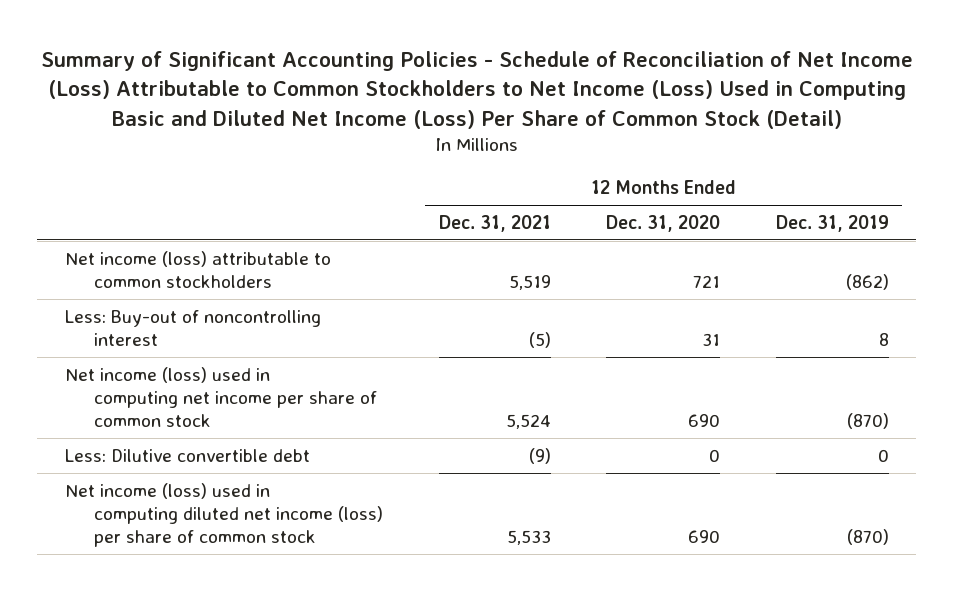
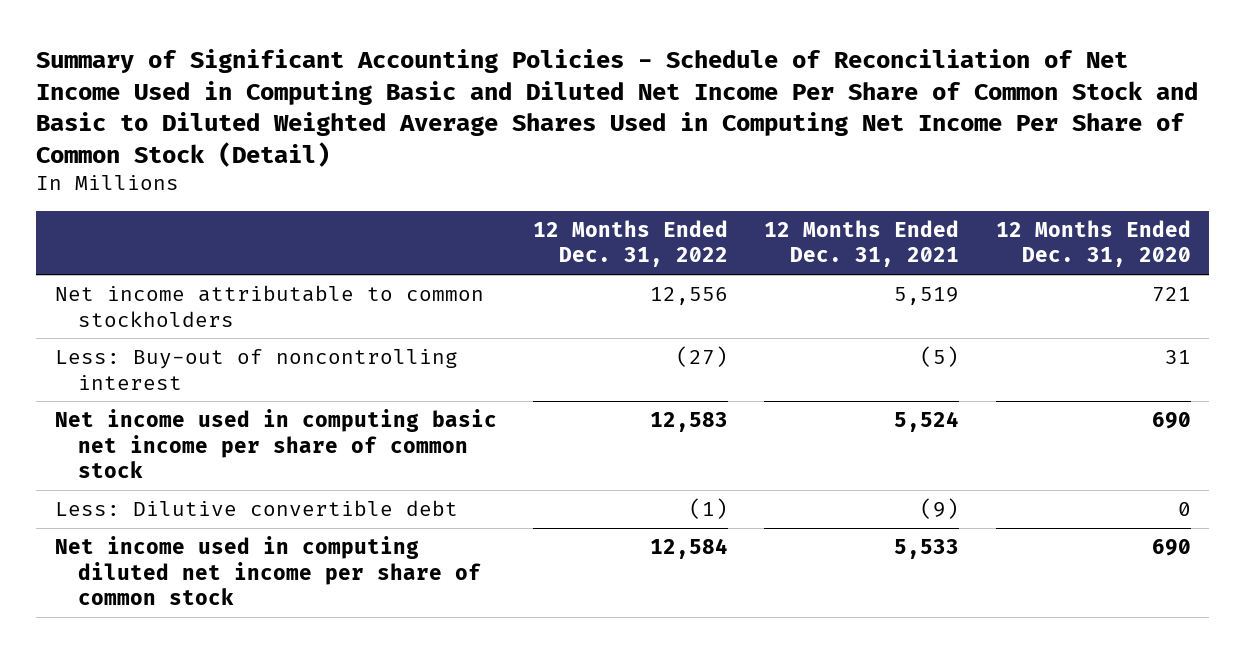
- Summary of Significant Accounting Policies - Schedule of Reconciliation of Net Income (Loss) Attributable to Common Stockholders to Net Income (Loss) Used in Computing Basic and Diluted Net Income (Loss) Per Share of Common Stock (Detail)
+ Summary of Significant Accounting Policies - Schedule of Reconciliation of Net Income Used in Computing Basic and Diluted Net Income Per Share of Common Stock and Basic to Diluted Weighted Average Shares Used in Computing Net Income Per Share of Common Stock (Detail)
- | 12 Months Ended Dec. 31, 2021 | 12 Months Ended Dec. 31, 2020 | 12 Months Ended Dec. 31, 2019
+ | 12 Months Ended Dec. 31, 2022 | 12 Months Ended Dec. 31, 2021 | 12 Months Ended Dec. 31, 2020
- Net income (loss) attributable to common stockholders | 5,519 | 721 | (862)
+ Net income attributable to common stockholders | 12,556 | 5,519 | 721
- Net income (loss) used in computing net income per share of common stock | 5,524 | 690 | (870)
+ Net income used in computing basic net income per share of common stock | 12,583 | 5,524 | 690
- Net income (loss) used in computing diluted net income (loss) per share of common stock | 5,533 | 690 | (870)
+ Net income used in computing diluted net income per share of common stock | 12,584 | 5,533 | 690

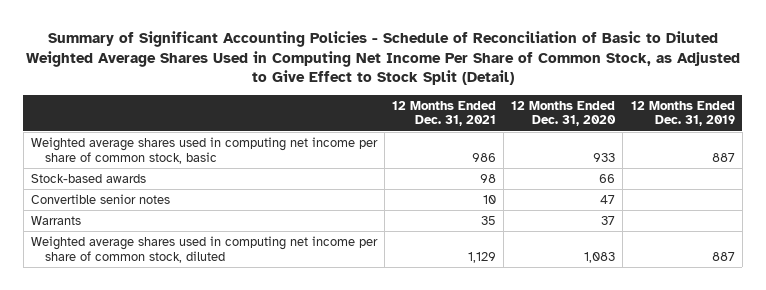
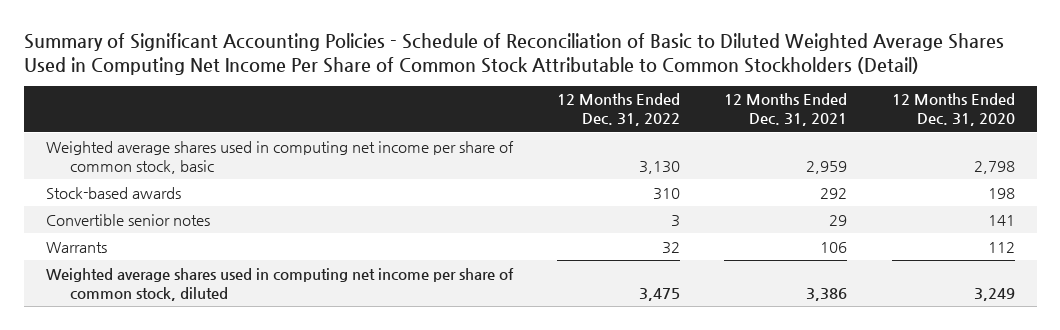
- Summary of Significant Accounting Policies - Schedule of Reconciliation of Basic to Diluted Weighted Average Shares Used in Computing Net Income Per Share of Common Stock, as Adjusted to Give Effect to Stock Split (Detail)
+ Summary of Significant Accounting Policies - Schedule of Reconciliation of Basic to Diluted Weighted Average Shares Used in Computing Net Income Per Share of Common Stock Attributable to Common Stockholders (Detail)
- | 12 Months Ended Dec. 31, 2021 | 12 Months Ended Dec. 31, 2020 | 12 Months Ended Dec. 31, 2019
+ | 12 Months Ended Dec. 31, 2022 | 12 Months Ended Dec. 31, 2021 | 12 Months Ended Dec. 31, 2020
- Weighted average shares used in computing net income per share of common stock, basic | 986 | 933 | 887
- Stock-based awards | 98 | 66 |
- Convertible senior notes | 10 | 47 |
- Warrants | 35 | 37 |
- Weighted average shares used in computing net income per share of common stock, diluted | 1,129 | 1,083 | 887
+ Weighted average shares used in computing net income per share of common stock, basic | 3,130 | 2,959 | 2,798
+ Stock-based awards | 310 | 292 | 198
+ Convertible senior notes | 3 | 29 | 141
+ Warrants | 32 | 106 | 112
+ Weighted average shares used in computing net income per share of common stock, diluted | 3,475 | 3,386 | 3,249

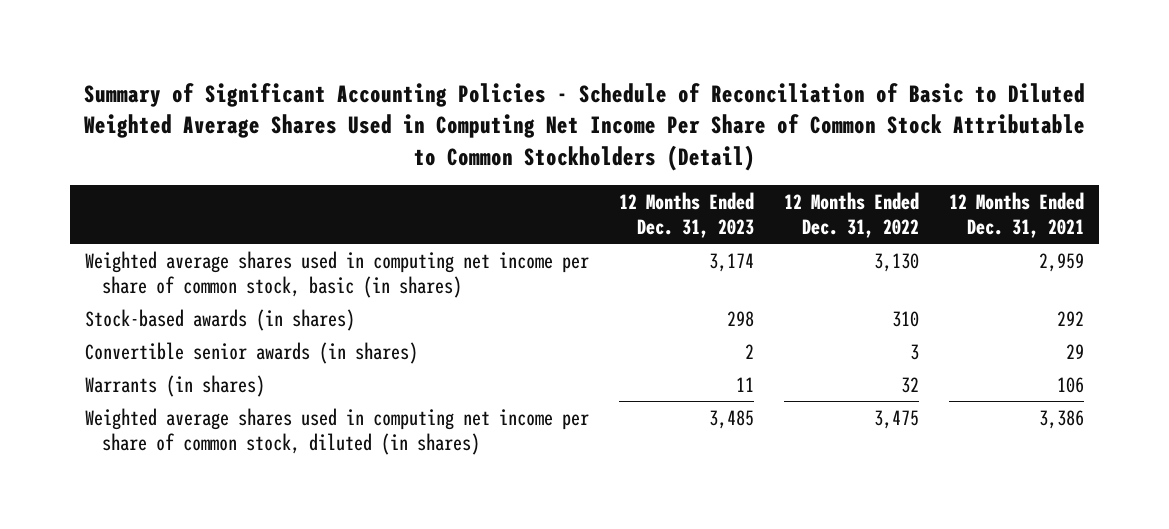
- | 12 Months Ended Dec. 31, 2022 | 12 Months Ended Dec. 31, 2021 | 12 Months Ended Dec. 31, 2020
+ | 12 Months Ended Dec. 31, 2023 | 12 Months Ended Dec. 31, 2022 | 12 Months Ended Dec. 31, 2021
- Weighted average shares used in computing net income per share of common stock, basic | 3,130 | 2,959 | 2,798
- Stock-based awards | 310 | 292 | 198
- Convertible senior notes | 3 | 29 | 141
- Warrants | 32 | 106 | 112
- Weighted average shares used in computing net income per share of common stock, diluted | 3,475 | 3,386 | 3,249
+ Weighted average shares used in computing net income per share of common stock, basic (in shares) | 3,174 | 3,130 | 2,959
+ Stock-based awards (in shares) | 298 | 310 | 292
+ Convertible senior awards (in shares) | 2 | 3 | 29
+ Warrants (in shares) | 11 | 32 | 106
+ Weighted average shares used in computing net income per share of common stock, diluted (in shares) | 3,485 | 3,475 | 3,386

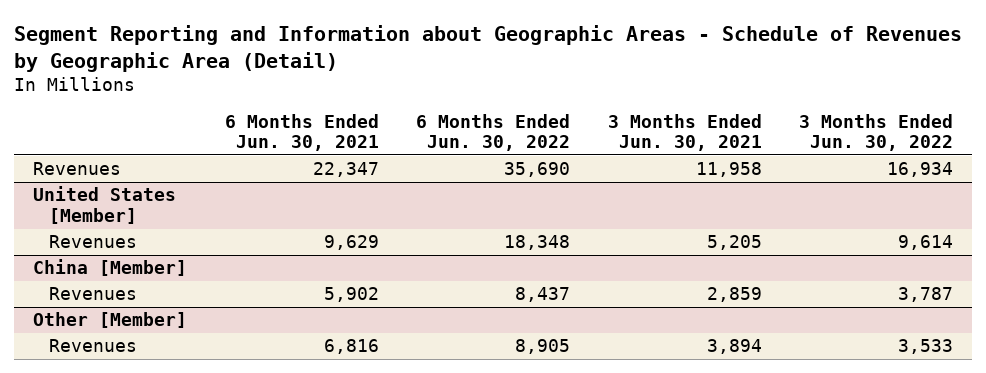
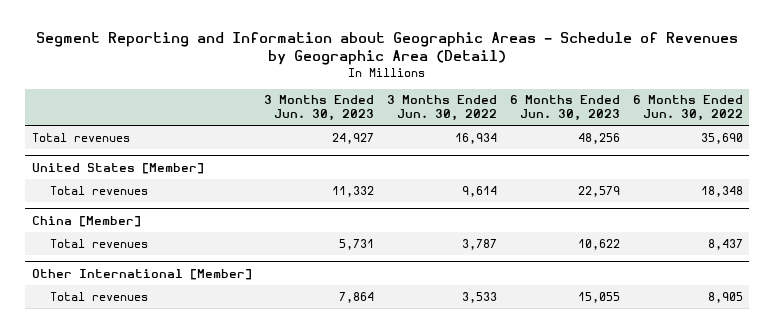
- | 6 Months Ended Jun. 30, 2021 | 6 Months Ended Jun. 30, 2022 | 3 Months Ended Jun. 30, 2021 | 3 Months Ended Jun. 30, 2022
+ | 3 Months Ended Jun. 30, 2023 | 3 Months Ended Jun. 30, 2022 | 6 Months Ended Jun. 30, 2023 | 6 Months Ended Jun. 30, 2022
- Revenues | 22,347 | 35,690 | 11,958 | 16,934
+ Total revenues | 24,927 | 16,934 | 48,256 | 35,690
@ United States [Member]
- Revenues | 9,629 | 18,348 | 5,205 | 9,614
+ Total revenues | 11,332 | 9,614 | 22,579 | 18,348
@ China [Member]
- Revenues | 5,902 | 8,437 | 2,859 | 3,787
- Other [Member]
- Revenues | 6,816 | 8,905 | 3,894 | 3,533
@ China [Member]
+ Total revenues | 5,731 | 3,787 | 10,622 | 8,437
+ Other International [Member]
+ Total revenues | 7,864 | 3,533 | 15,055 | 8,905

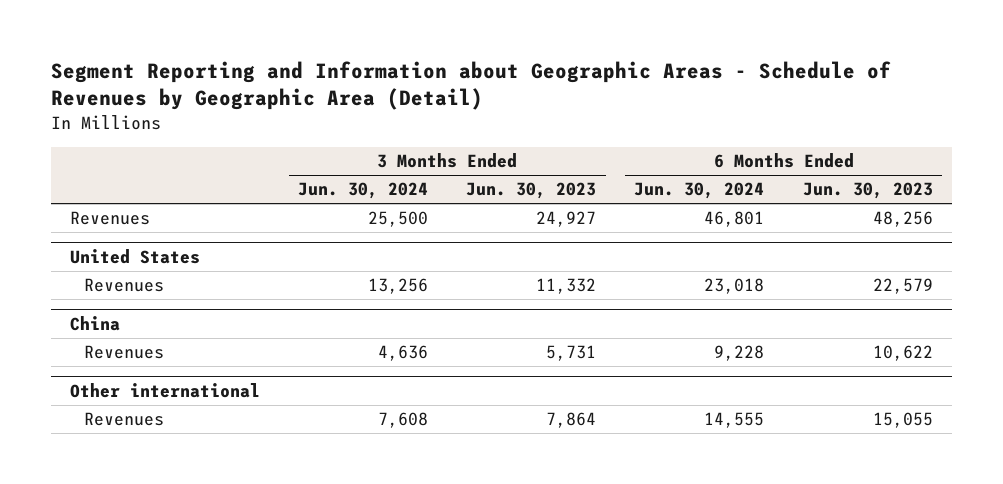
- | 3 Months Ended Jun. 30, 2023 | 3 Months Ended Jun. 30, 2022 | 6 Months Ended Jun. 30, 2023 | 6 Months Ended Jun. 30, 2022
+ | 3 Months Ended Jun. 30, 2024 | 3 Months Ended Jun. 30, 2023 | 6 Months Ended Jun. 30, 2024 | 6 Months Ended Jun. 30, 2023
- Total revenues | 24,927 | 16,934 | 48,256 | 35,690
- United States [Member]
- Total revenues | 11,332 | 9,614 | 22,579 | 18,348
- China [Member]
- Total revenues | 5,731 | 3,787 | 10,622 | 8,437
- Other International [Member]
- Total revenues | 7,864 | 3,533 | 15,055 | 8,905
+ Revenues | 25,500 | 24,927 | 46,801 | 48,256
+ United States
+ Revenues | 13,256 | 11,332 | 23,018 | 22,579
+ China
+ Revenues | 4,636 | 5,731 | 9,228 | 10,622
+ Other international
+ Revenues | 7,608 | 7,864 | 14,555 | 15,055

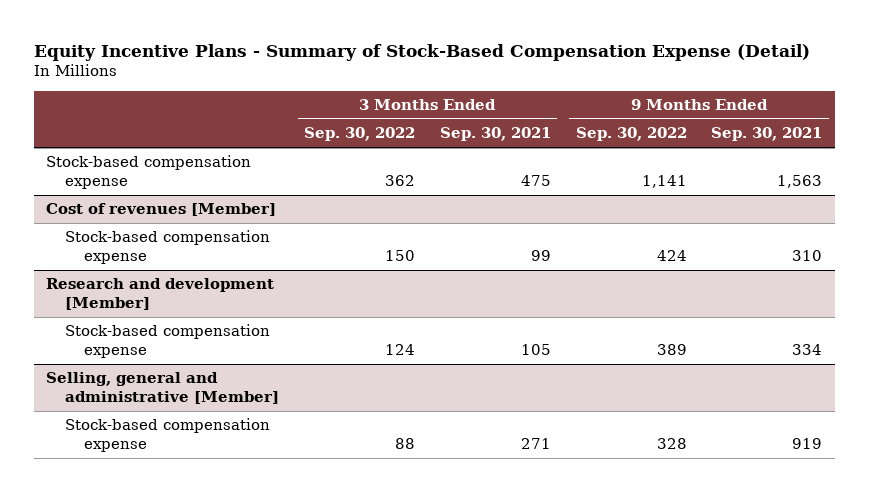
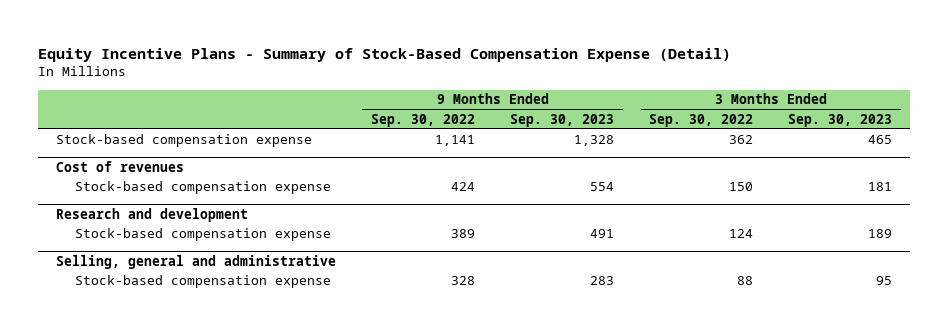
- | 3 Months Ended Sep. 30, 2022 | 3 Months Ended Sep. 30, 2021 | 9 Months Ended Sep. 30, 2022 | 9 Months Ended Sep. 30, 2021
+ | 9 Months Ended Sep. 30, 2022 | 9 Months Ended Sep. 30, 2023 | 3 Months Ended Sep. 30, 2022 | 3 Months Ended Sep. 30, 2023
- Cost of revenues [Member]
+ Cost of revenues
- Research and development [Member]
+ Research and development
- Selling, general and administrative [Member]
+ Selling, general and administrative

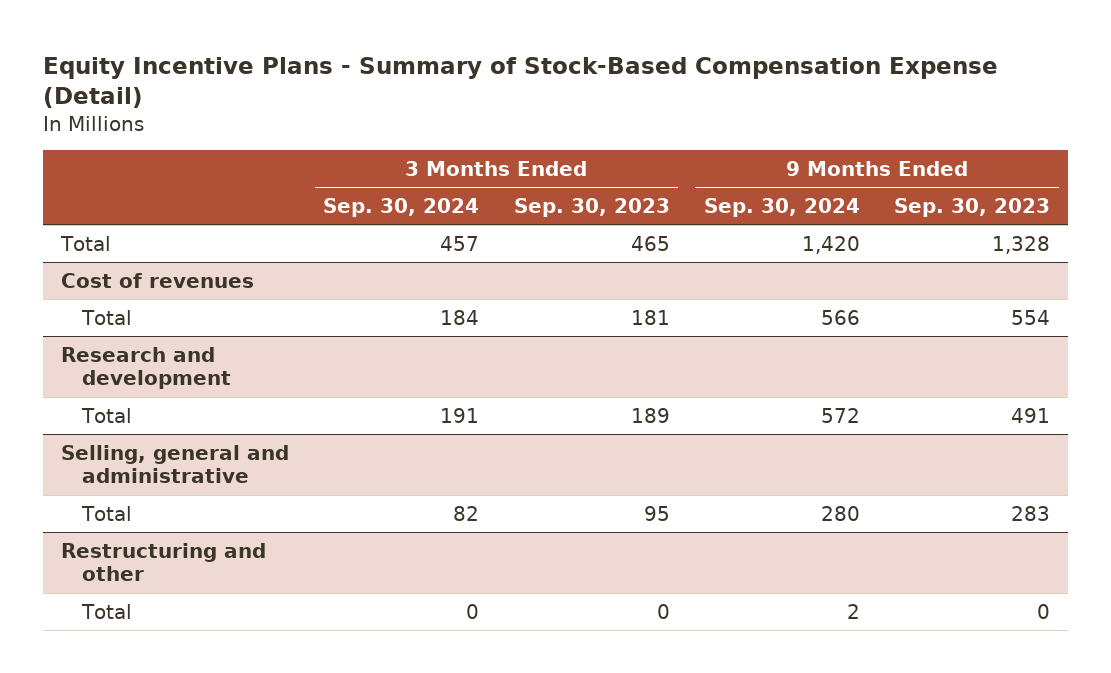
- | 9 Months Ended Sep. 30, 2022 | 9 Months Ended Sep. 30, 2023 | 3 Months Ended Sep. 30, 2022 | 3 Months Ended Sep. 30, 2023
+ | 3 Months Ended Sep. 30, 2024 | 3 Months Ended Sep. 30, 2023 | 9 Months Ended Sep. 30, 2024 | 9 Months Ended Sep. 30, 2023
- Stock-based compensation expense | 1,141 | 1,328 | 362 | 465
+ Total | 457 | 465 | 1,420 | 1,328
@ Cost of revenues
- Stock-based compensation expense | 424 | 554 | 150 | 181
+ Total | 184 | 181 | 566 | 554
@ Research and development
- Stock-based compensation expense | 389 | 491 | 124 | 189
+ Total | 191 | 189 | 572 | 491
@ Selling, general and administrative
- Stock-based compensation expense | 328 | 283 | 88 | 95
+ Total | 82 | 95 | 280 | 283
+ Restructuring and other
+ Total | 0 | 0 | 2 | 0

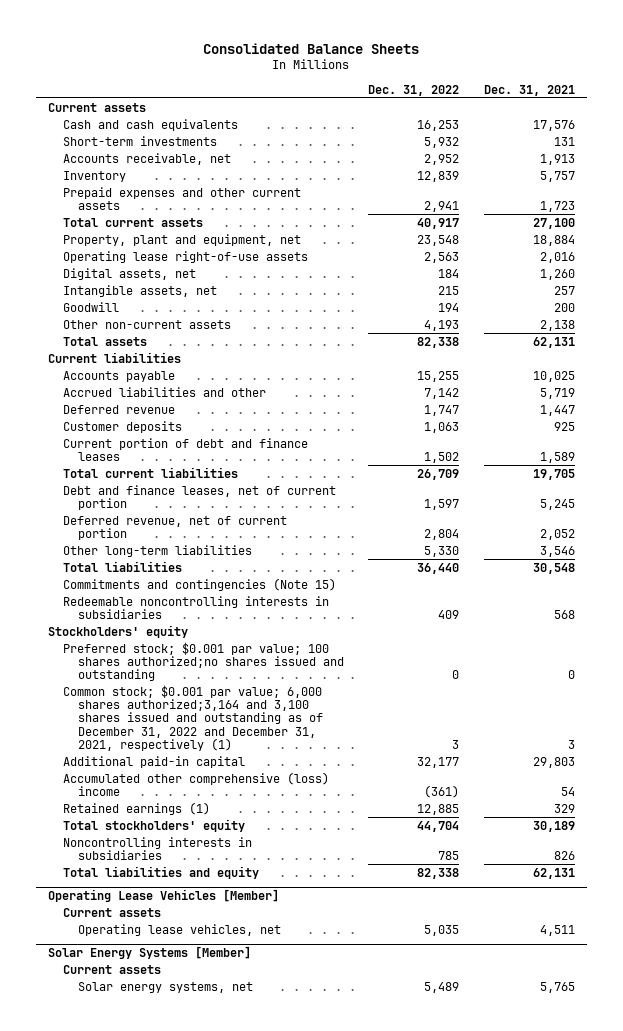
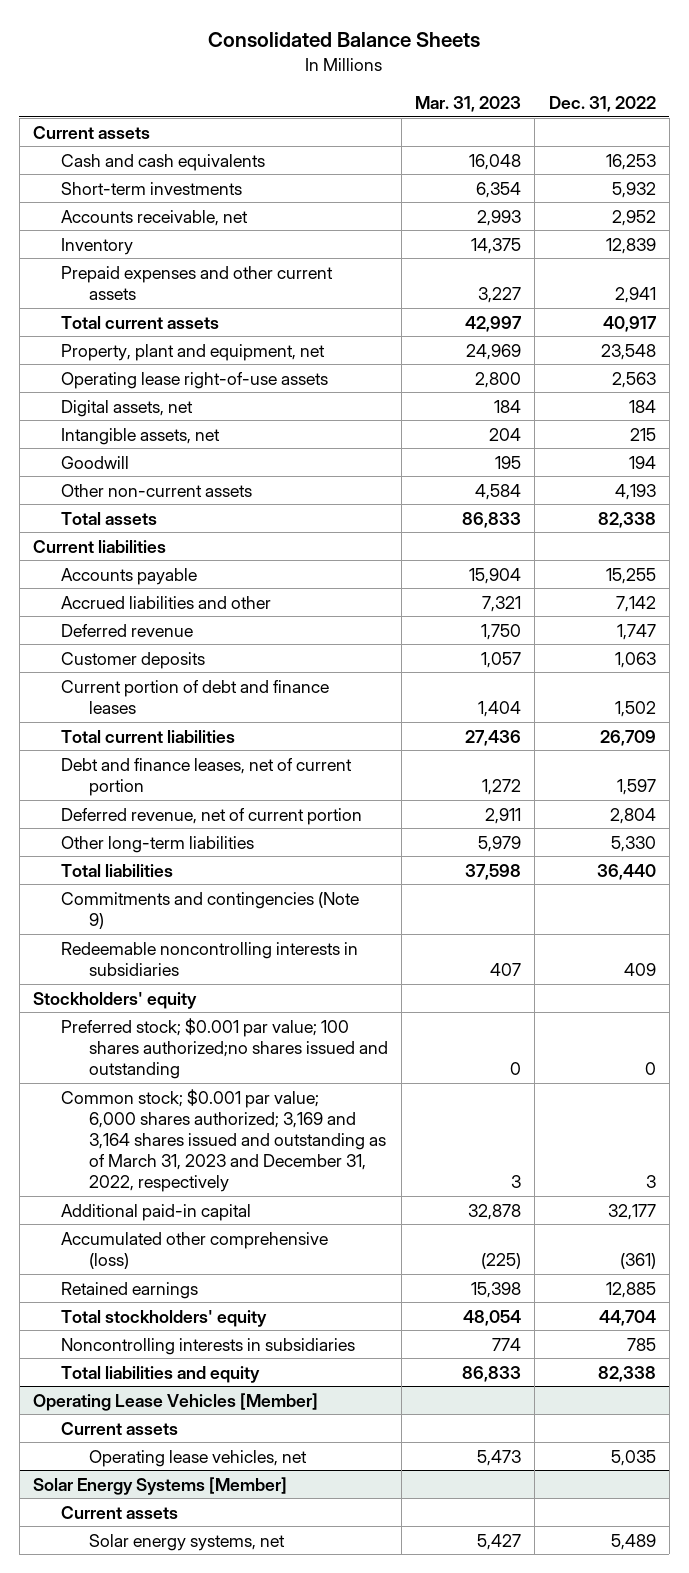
- | Dec. 31, 2022 | Dec. 31, 2021
+ | Mar. 31, 2023 | Dec. 31, 2022
- Commitments and contingencies (Note 15)
+ Commitments and contingencies (Note 9)
- Common stock; $0.001 par value; 6,000 shares authorized;3,164 and 3,100 shares issued and outstanding as of December 31, 2022 and December 31, 2021, respectively (1) | 3 | 3
+ Common stock; $0.001 par value; 6,000 shares authorized; 3,169 and 3,164 shares issued and outstanding as of March 31, 2023 and December 31, 2022, respectively | 3 | 3
- Accumulated other comprehensive (loss) income | (361) | 54
- Retained earnings (1) | 12,885 | 329
+ Accumulated other comprehensive (loss) | (225) | (361)
+ Retained earnings | 15,398 | 12,885

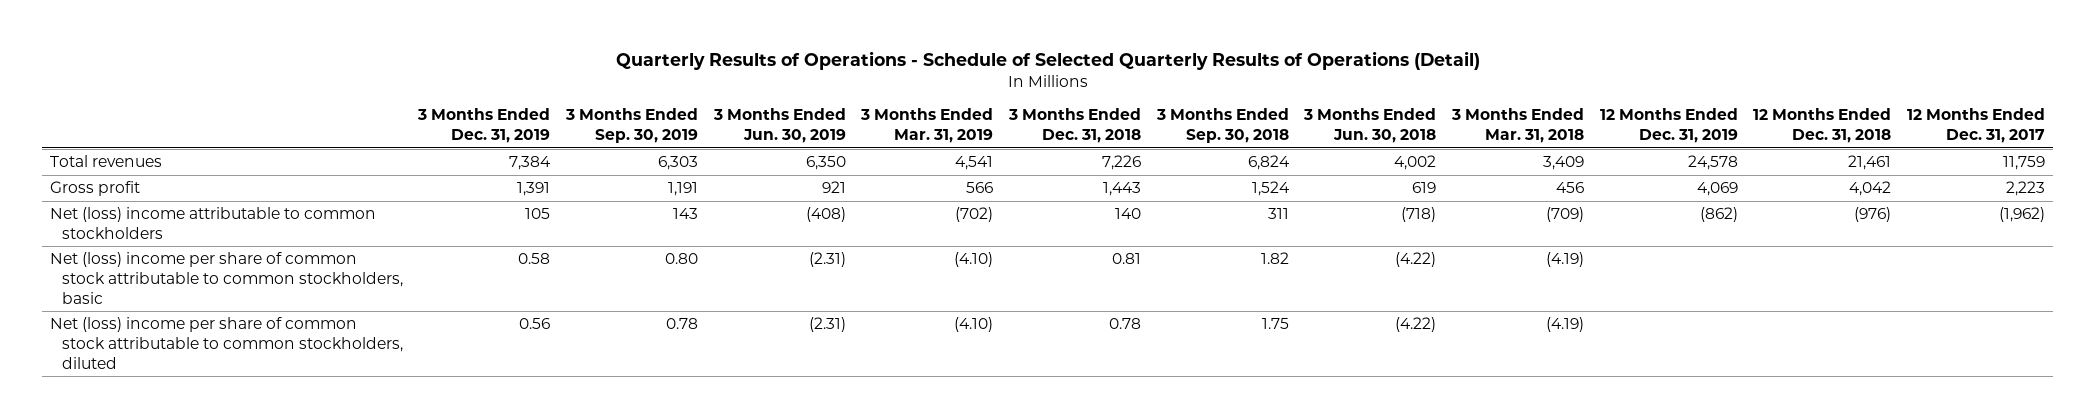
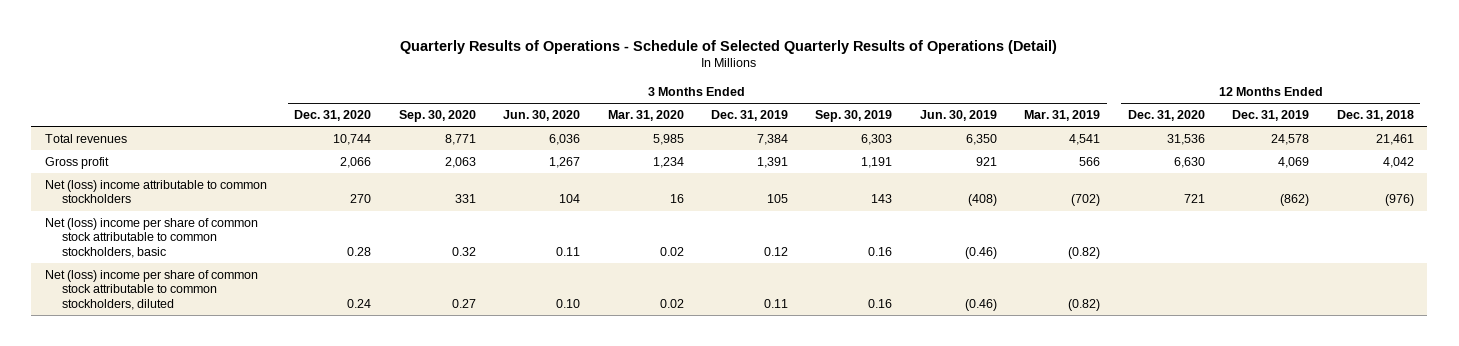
- | 3 Months Ended Dec. 31, 2019 | 3 Months Ended Sep. 30, 2019 | 3 Months Ended Jun. 30, 2019 | 3 Months Ended Mar. 31, 2019 | 3 Months Ended Dec. 31, 2018 | 3 Months Ended Sep. 30, 2018 | 3 Months Ended Jun. 30, 2018 | 3 Months Ended Mar. 31, 2018 | 12 Months Ended Dec. 31, 2019 | 12 Months Ended Dec. 31, 2018 | 12 Months Ended Dec. 31, 2017
+ | 3 Months Ended Dec. 31, 2020 | 3 Months Ended Sep. 30, 2020 | 3 Months Ended Jun. 30, 2020 | 3 Months Ended Mar. 31, 2020 | 3 Months Ended Dec. 31, 2019 | 3 Months Ended Sep. 30, 2019 | 3 Months Ended Jun. 30, 2019 | 3 Months Ended Mar. 31, 2019 | 12 Months Ended Dec. 31, 2020 | 12 Months Ended Dec. 31, 2019 | 12 Months Ended Dec. 31, 2018
- Net (loss) income per share of common stock attributable to common stockholders, basic | 0.58 | 0.80 | (2.31) | (4.10) | 0.81 | 1.82 | (4.22) | (4.19) | | |
- Net (loss) income per share of common stock attributable to common stockholders, diluted | 0.56 | 0.78 | (2.31) | (4.10) | 0.78 | 1.75 | (4.22) | (4.19) | | |
+ Net (loss) income per share of common stock attributable to common stockholders, basic | 0.28 | 0.32 | 0.11 | 0.02 | 0.12 | 0.16 | (0.46) | (0.82) | | |
+ Net (loss) income per share of common stock attributable to common stockholders, diluted | 0.24 | 0.27 | 0.10 | 0.02 | 0.11 | 0.16 | (0.46) | (0.82) | | |

